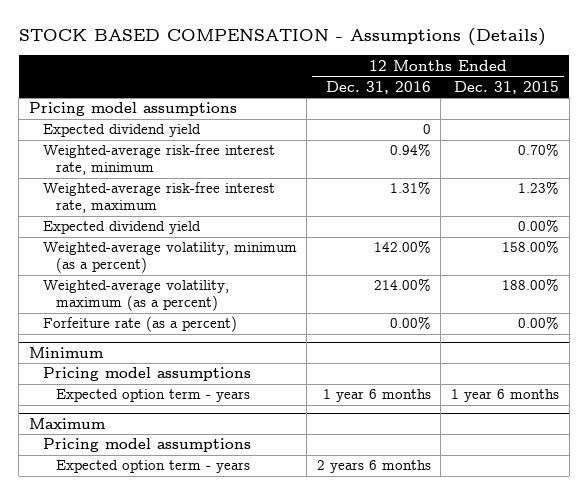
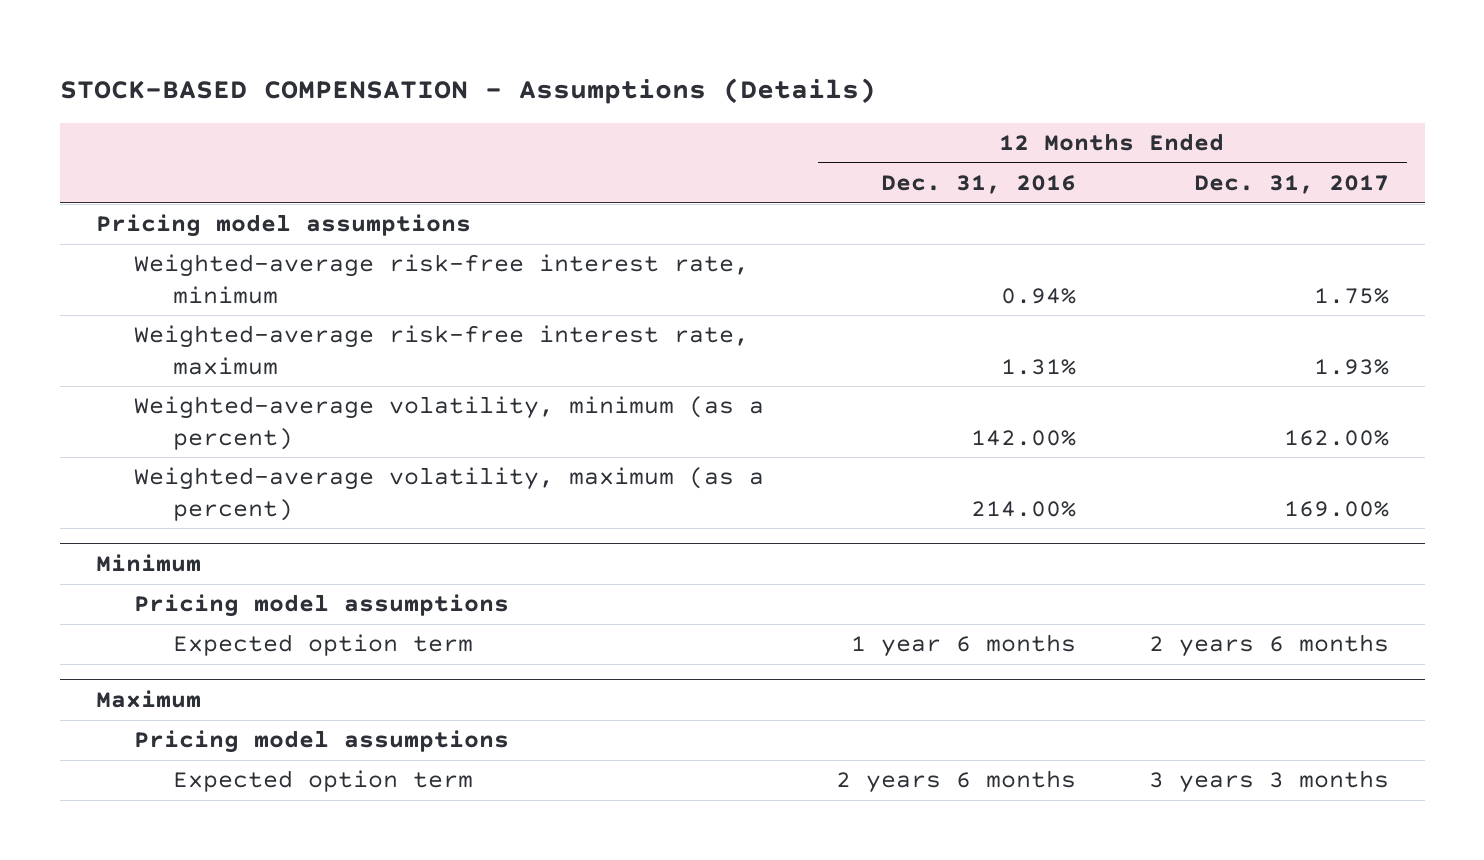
- STOCK BASED COMPENSATION - Assumptions (Details)
+ STOCK-BASED COMPENSATION - Assumptions (Details)
- | 12 Months Ended Dec. 31, 2016 | 12 Months Ended Dec. 31, 2015
+ | 12 Months Ended Dec. 31, 2016 | 12 Months Ended Dec. 31, 2017
- Expected dividend yield | 0 |
- Expected dividend yield | | 0.00%
- Forfeiture rate (as a percent) | 0.00% | 0.00%
@ Minimum
- Expected option term - years | 1 year 6 months | 1 year 6 months
+ Expected option term | 1 year 6 months | 2 years 6 months
@ Maximum
- Expected option term - years | 2 years 6 months |
+ Expected option term | 2 years 6 months | 3 years 3 months

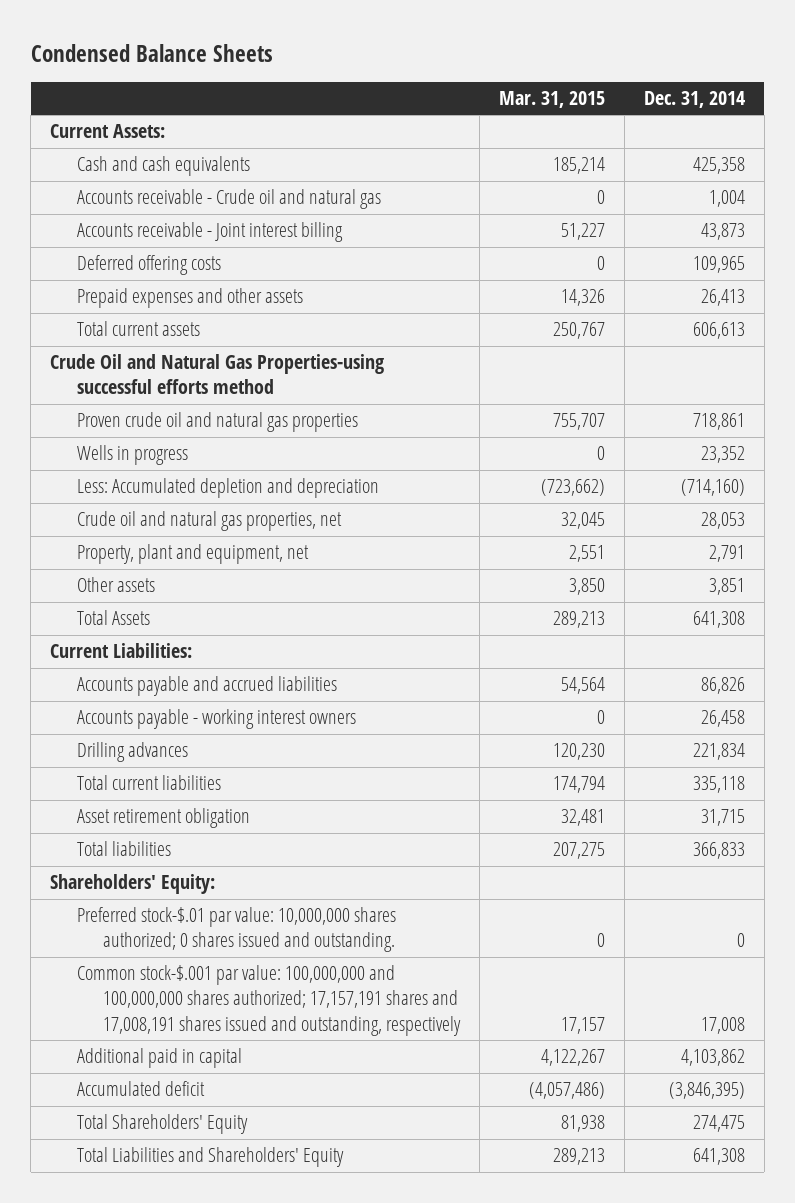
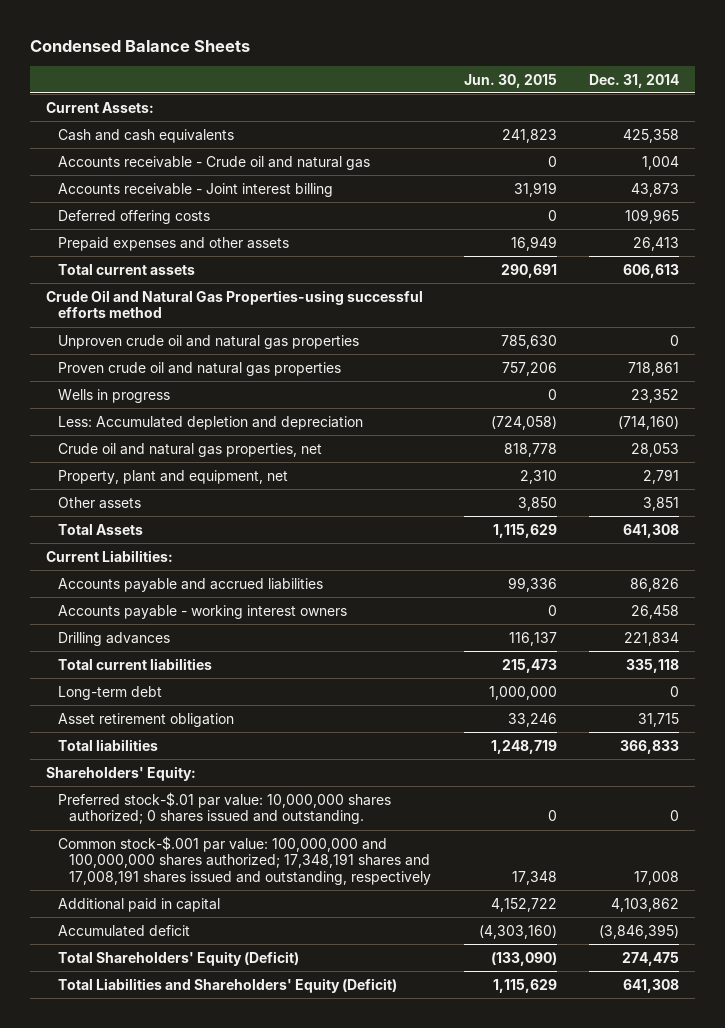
- | Mar. 31, 2015 | Dec. 31, 2014
+ | Jun. 30, 2015 | Dec. 31, 2014
+ Unproven crude oil and natural gas properties | 785,630 | 0
+ Long-term debt | 1,000,000 | 0
- Common stock-$.001 par value: 100,000,000 and 100,000,000 shares authorized; 17,157,191 shares and 17,008,191 shares issued and outstanding, respectively | 17,157 | 17,008
+ Common stock-$.001 par value: 100,000,000 and 100,000,000 shares authorized; 17,348,191 shares and 17,008,191 shares issued and outstanding, respectively | 17,348 | 17,008
- Total Shareholders' Equity | 81,938 | 274,475
- Total Liabilities and Shareholders' Equity | 289,213 | 641,308
+ Total Shareholders' Equity (Deficit) | (133,090) | 274,475
+ Total Liabilities and Shareholders' Equity (Deficit) | 1,115,629 | 641,308

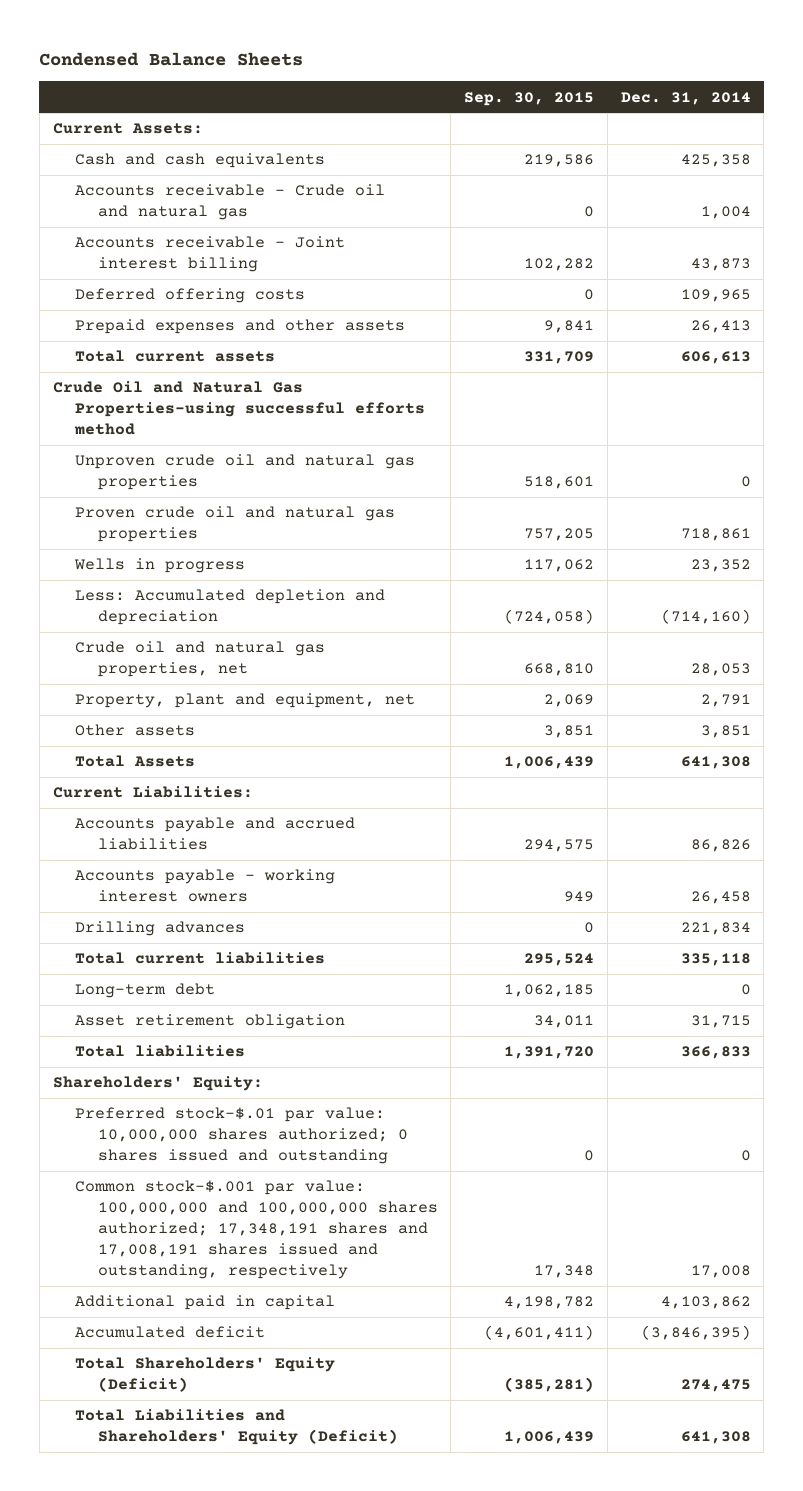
- | Jun. 30, 2015 | Dec. 31, 2014
+ | Sep. 30, 2015 | Dec. 31, 2014
- Preferred stock-$.01 par value: 10,000,000 shares authorized; 0 shares issued and outstanding. | 0 | 0
+ Preferred stock-$.01 par value: 10,000,000 shares authorized; 0 shares issued and outstanding | 0 | 0

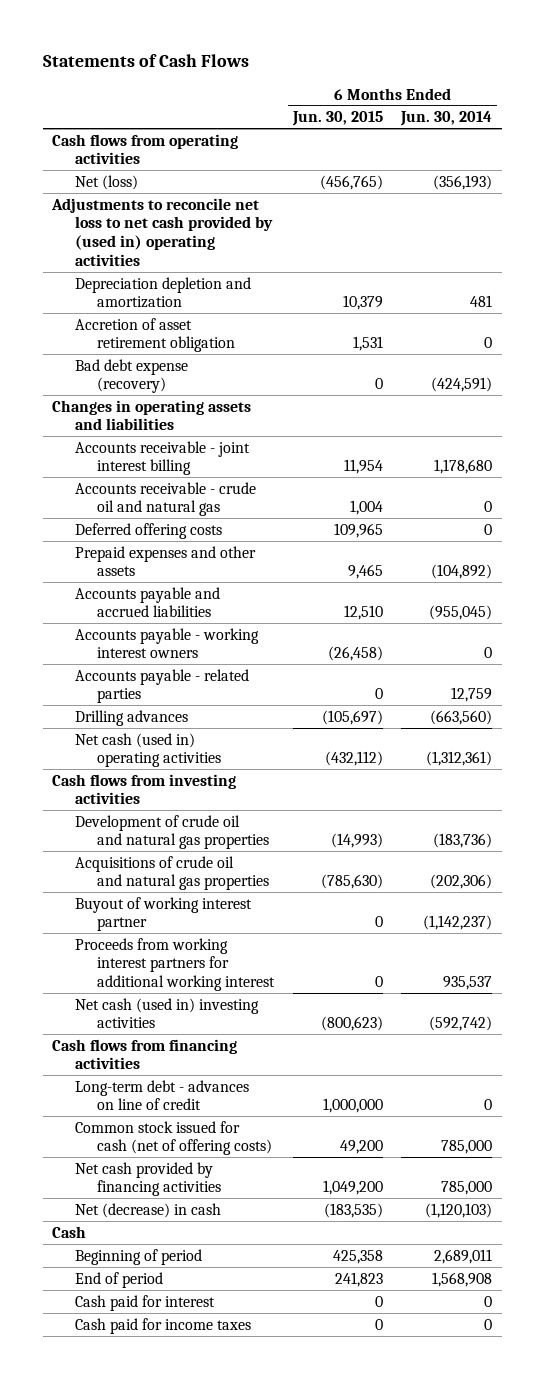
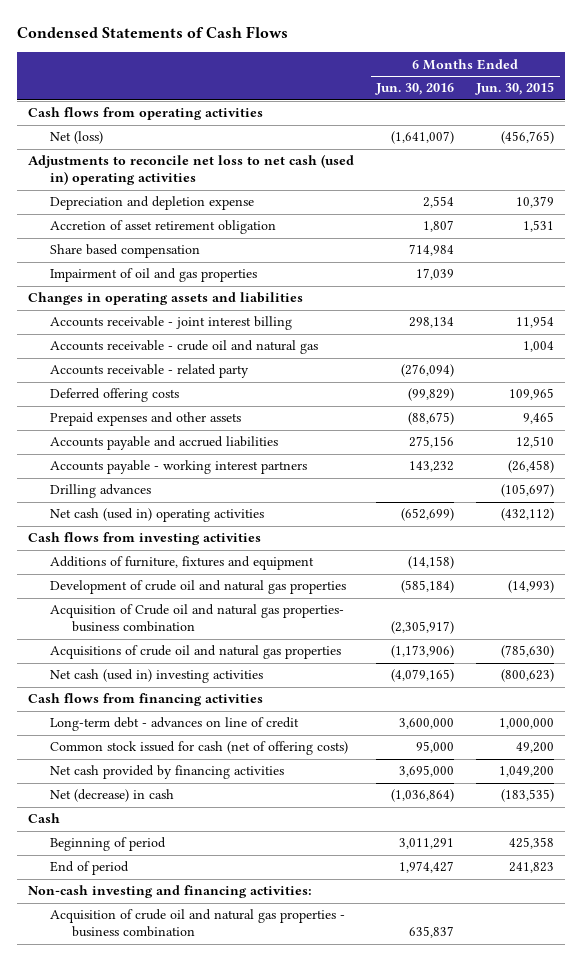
- Statements of Cash Flows
+ Condensed Statements of Cash Flows
- | 6 Months Ended Jun. 30, 2015 | 6 Months Ended Jun. 30, 2014
+ | 6 Months Ended Jun. 30, 2016 | 6 Months Ended Jun. 30, 2015
- Adjustments to reconcile net loss to net cash provided by (used in) operating activities
- Depreciation depletion and amortization | 10,379 | 481
+ Adjustments to reconcile net loss to net cash (used in) operating activities
+ Depreciation and depletion expense | 2,554 | 10,379
- Bad debt expense (recovery) | 0 | (424,591)
+ Share based compensation | 714,984 |
+ Impairment of oil and gas properties | 17,039 |
+ Accounts receivable - related party | (276,094) |
- Accounts payable - working interest owners | (26,458) | 0
- Accounts payable - related parties | 0 | 12,759
+ Accounts payable - working interest partners | 143,232 | (26,458)
+ Additions of furniture, fixtures and equipment | (14,158) |
+ Acquisition of Crude oil and natural gas properties- business combination | (2,305,917) |
- Buyout of working interest partner | 0 | (1,142,237)
- Proceeds from working interest partners for additional working interest | 0 | 935,537
- Cash paid for interest | 0 | 0
- Cash paid for income taxes | 0 | 0
+ Non-cash investing and financing activities:
+ Acquisition of crude oil and natural gas properties - business combination | 635,837 |

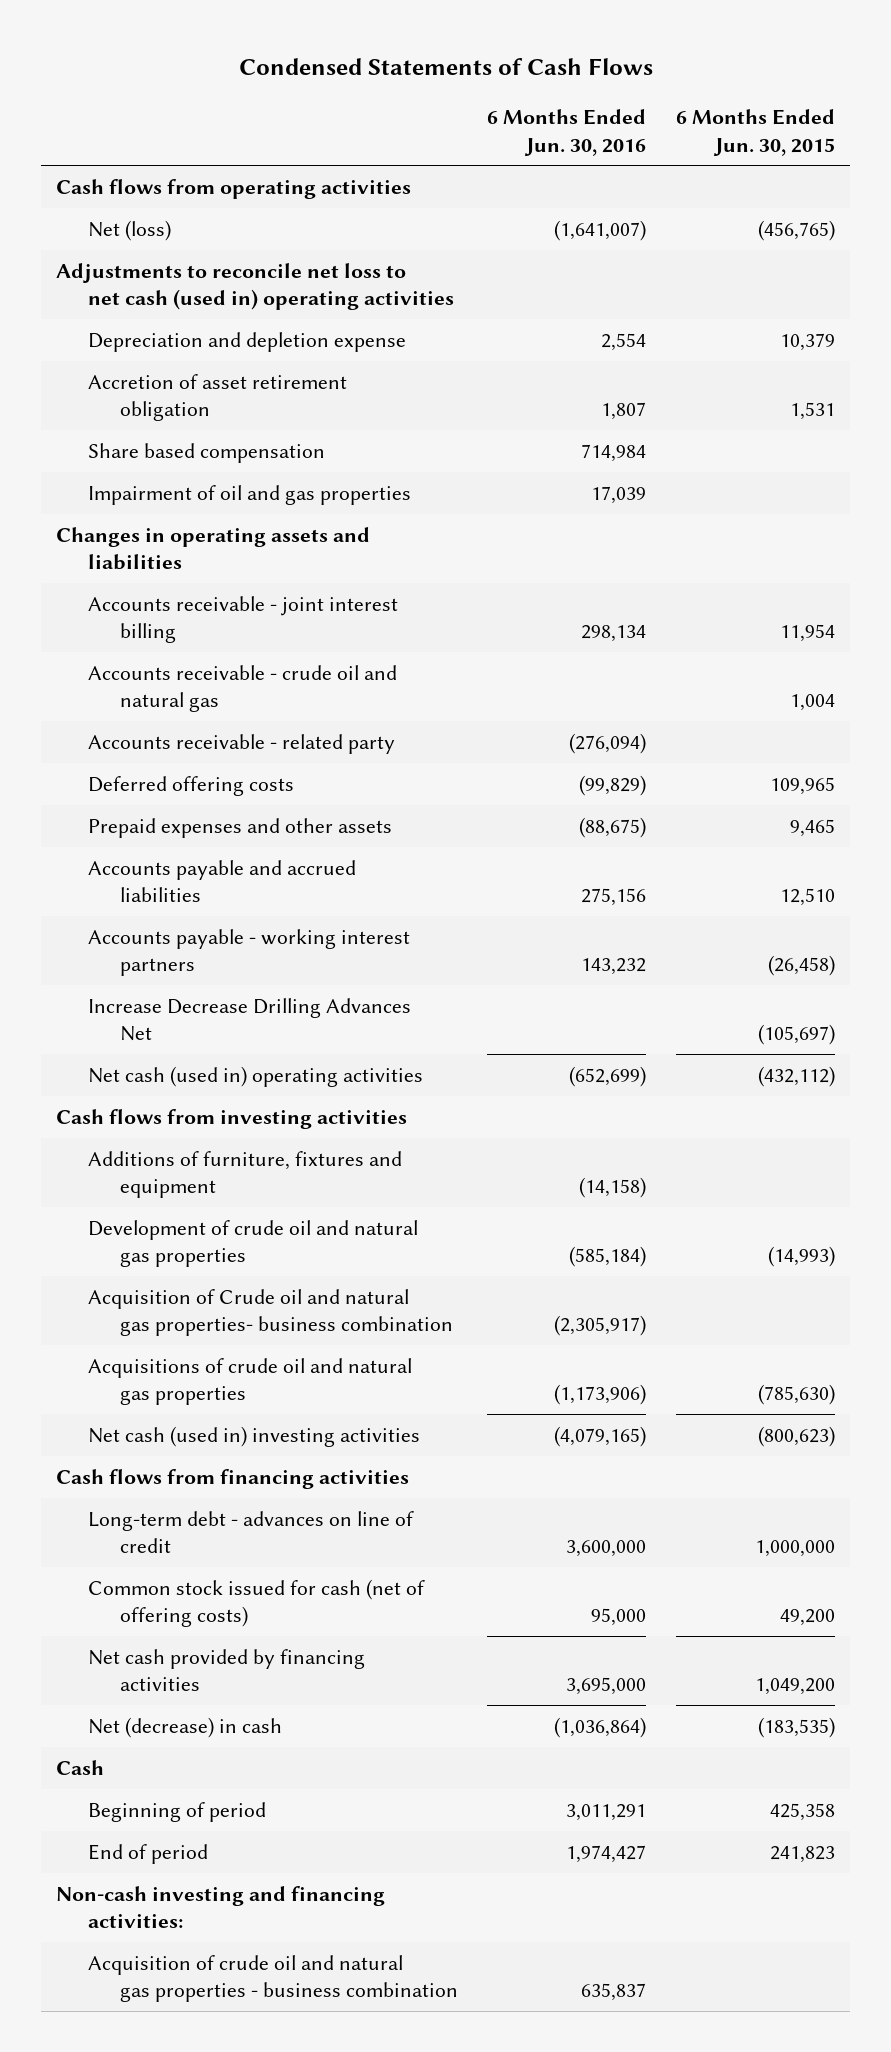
- Drilling advances | | (105,697)
+ Increase Decrease Drilling Advances Net | | (105,697)

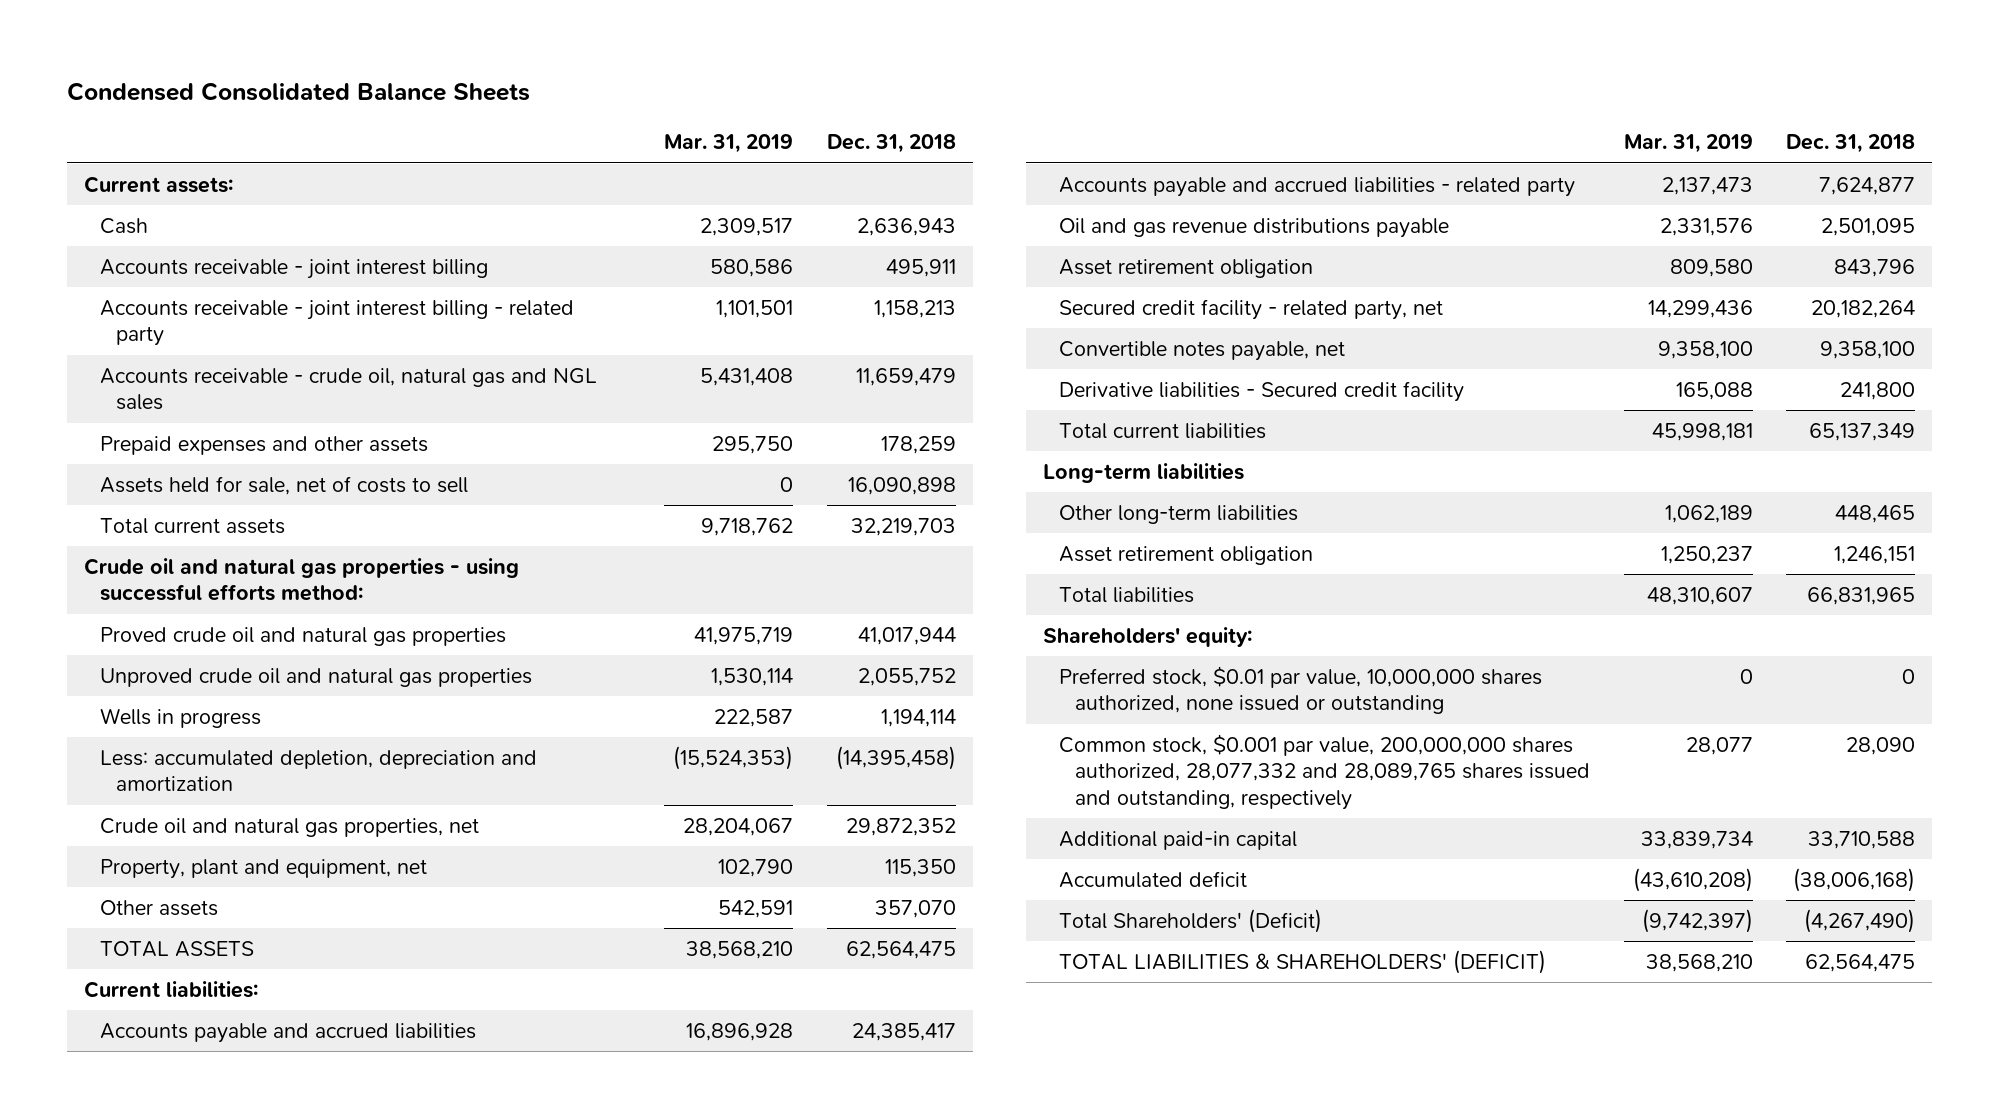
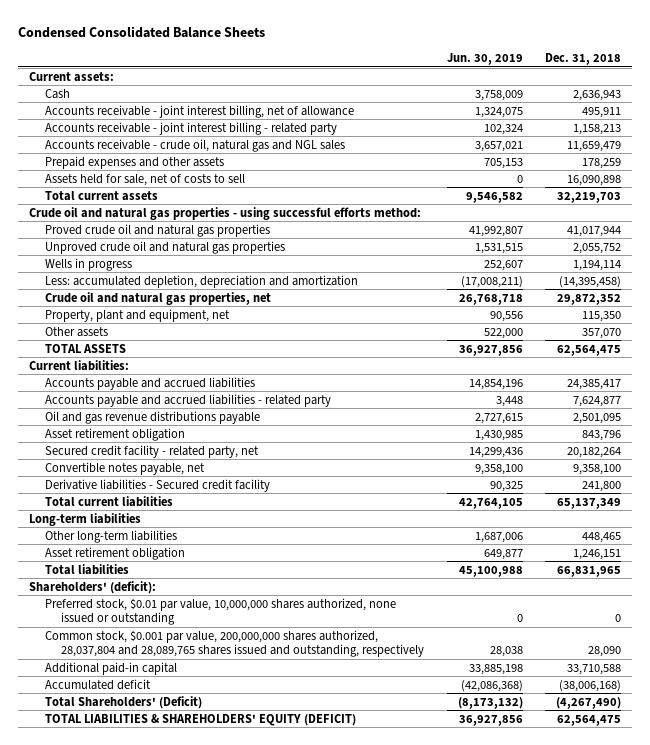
- | Mar. 31, 2019 | Dec. 31, 2018
+ | Jun. 30, 2019 | Dec. 31, 2018
- Accounts receivable - joint interest billing | 580,586 | 495,911
+ Accounts receivable - joint interest billing, net of allowance | 1,324,075 | 495,911
- Shareholders' equity:
+ Shareholders' (deficit):
- Common stock, $0.001 par value, 200,000,000 shares authorized, 28,077,332 and 28,089,765 shares issued and outstanding, respectively | 28,077 | 28,090
+ Common stock, $0.001 par value, 200,000,000 shares authorized, 28,037,804 and 28,089,765 shares issued and outstanding, respectively | 28,038 | 28,090
- TOTAL LIABILITIES & SHAREHOLDERS' (DEFICIT) | 38,568,210 | 62,564,475
+ TOTAL LIABILITIES & SHAREHOLDERS' EQUITY (DEFICIT) | 36,927,856 | 62,564,475

